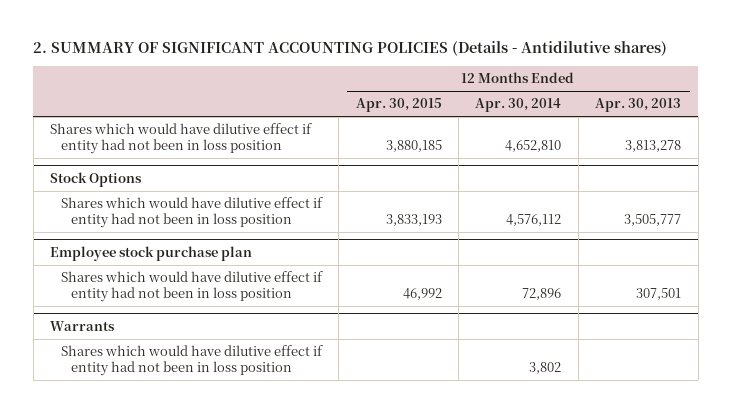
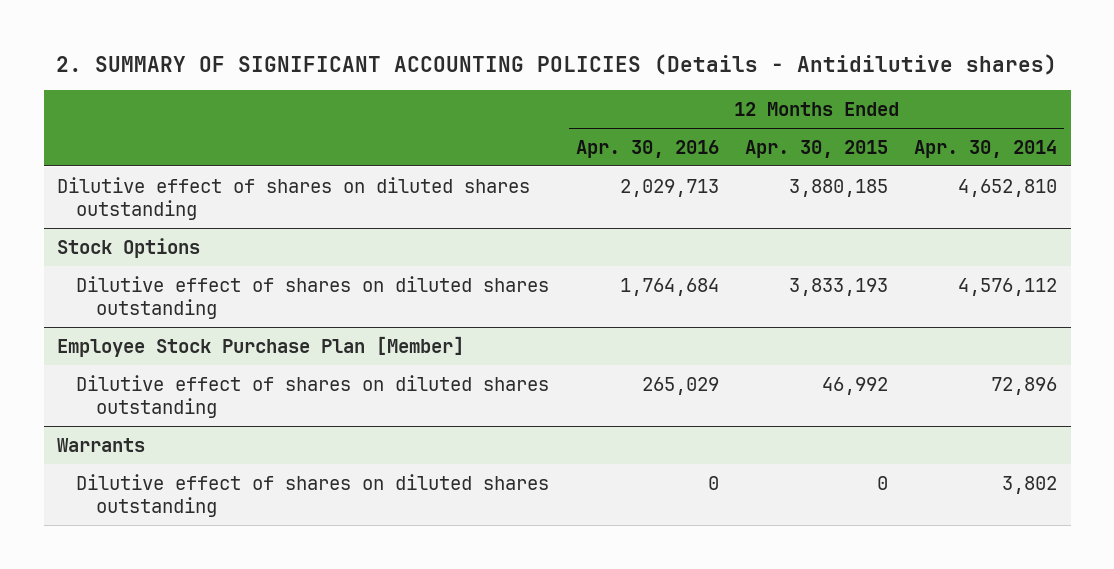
- | 12 Months Ended Apr. 30, 2015 | 12 Months Ended Apr. 30, 2014 | 12 Months Ended Apr. 30, 2013
+ | 12 Months Ended Apr. 30, 2016 | 12 Months Ended Apr. 30, 2015 | 12 Months Ended Apr. 30, 2014
- Shares which would have dilutive effect if entity had not been in loss position | 3,880,185 | 4,652,810 | 3,813,278
+ Dilutive effect of shares on diluted shares outstanding | 2,029,713 | 3,880,185 | 4,652,810
@ Stock Options
- Shares which would have dilutive effect if entity had not been in loss position | 3,833,193 | 4,576,112 | 3,505,777
- Employee stock purchase plan
- Shares which would have dilutive effect if entity had not been in loss position | 46,992 | 72,896 | 307,501
@ Stock Options
+ Dilutive effect of shares on diluted shares outstanding | 1,764,684 | 3,833,193 | 4,576,112
+ Employee Stock Purchase Plan [Member]
+ Dilutive effect of shares on diluted shares outstanding | 265,029 | 46,992 | 72,896
@ Warrants
- Shares which would have dilutive effect if entity had not been in loss position | | 3,802 |
+ Dilutive effect of shares on diluted shares outstanding | 0 | 0 | 3,802

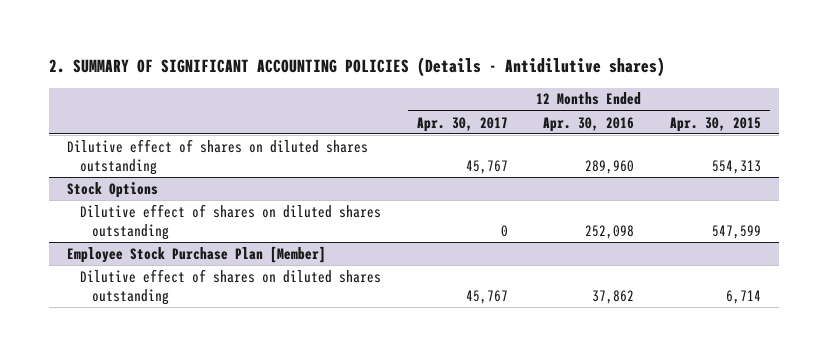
- | 12 Months Ended Apr. 30, 2016 | 12 Months Ended Apr. 30, 2015 | 12 Months Ended Apr. 30, 2014
+ | 12 Months Ended Apr. 30, 2017 | 12 Months Ended Apr. 30, 2016 | 12 Months Ended Apr. 30, 2015
- Dilutive effect of shares on diluted shares outstanding | 2,029,713 | 3,880,185 | 4,652,810
+ Dilutive effect of shares on diluted shares outstanding | 45,767 | 289,960 | 554,313
@ Stock Options
- Dilutive effect of shares on diluted shares outstanding | 1,764,684 | 3,833,193 | 4,576,112
+ Dilutive effect of shares on diluted shares outstanding | 0 | 252,098 | 547,599
@ Employee Stock Purchase Plan [Member]
- Dilutive effect of shares on diluted shares outstanding | 265,029 | 46,992 | 72,896
- Warrants
- Dilutive effect of shares on diluted shares outstanding | 0 | 0 | 3,802
@ Employee Stock Purchase Plan [Member]
+ Dilutive effect of shares on diluted shares outstanding | 45,767 | 37,862 | 6,714

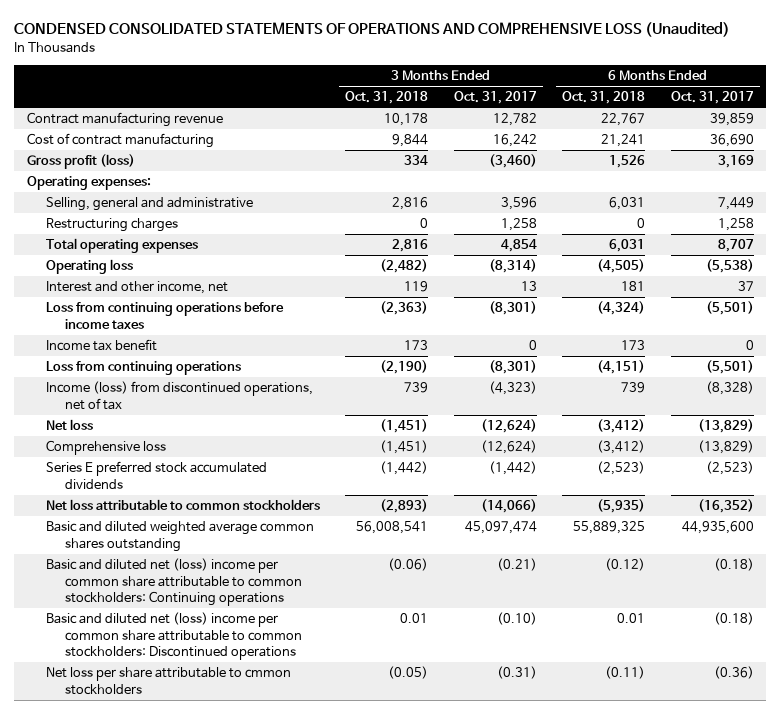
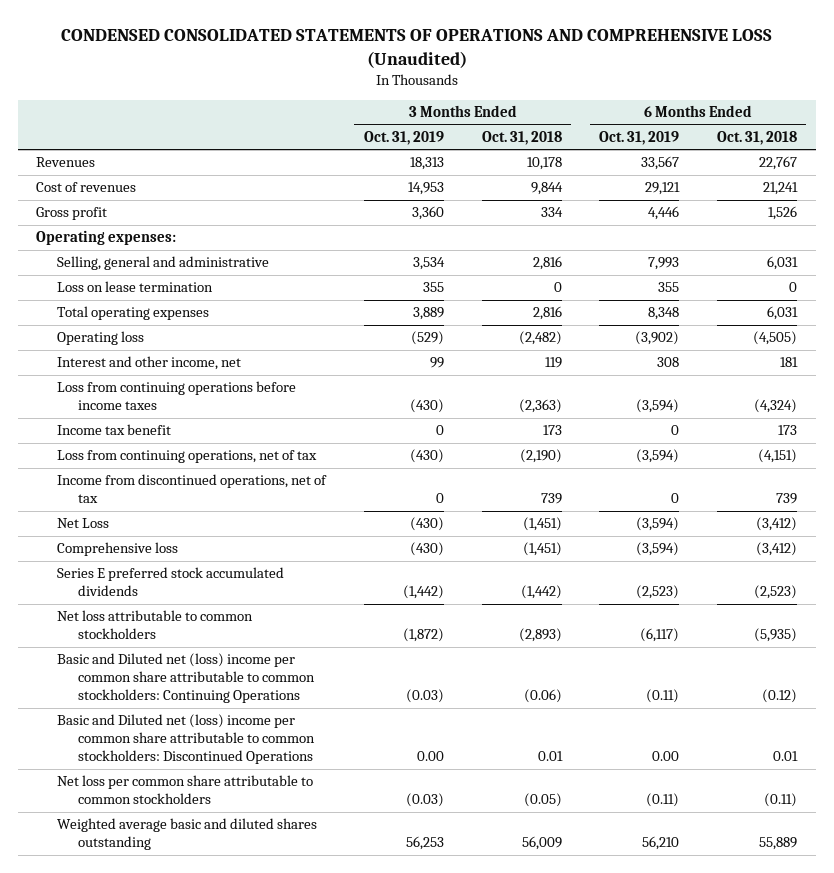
- | 3 Months Ended Oct. 31, 2018 | 3 Months Ended Oct. 31, 2017 | 6 Months Ended Oct. 31, 2018 | 6 Months Ended Oct. 31, 2017
+ | 3 Months Ended Oct. 31, 2019 | 3 Months Ended Oct. 31, 2018 | 6 Months Ended Oct. 31, 2019 | 6 Months Ended Oct. 31, 2018
- Contract manufacturing revenue | 10,178 | 12,782 | 22,767 | 39,859
- Cost of contract manufacturing | 9,844 | 16,242 | 21,241 | 36,690
- Gross profit (loss) | 334 | (3,460) | 1,526 | 3,169
+ Revenues | 18,313 | 10,178 | 33,567 | 22,767
+ Cost of revenues | 14,953 | 9,844 | 29,121 | 21,241
+ Gross profit | 3,360 | 334 | 4,446 | 1,526
- Restructuring charges | 0 | 1,258 | 0 | 1,258
+ Loss on lease termination | 355 | 0 | 355 | 0
- Loss from continuing operations | (2,190) | (8,301) | (4,151) | (5,501)
- Income (loss) from discontinued operations, net of tax | 739 | (4,323) | 739 | (8,328)
- Net loss | (1,451) | (12,624) | (3,412) | (13,829)
+ Loss from continuing operations, net of tax | (430) | (2,190) | (3,594) | (4,151)
+ Income from discontinued operations, net of tax | 0 | 739 | 0 | 739
+ Net Loss | (430) | (1,451) | (3,594) | (3,412)
- Basic and diluted weighted average common shares outstanding | 56,008,541 | 45,097,474 | 55,889,325 | 44,935,600
- Basic and diluted net (loss) income per common share attributable to common stockholders: Continuing operations | (0.06) | (0.21) | (0.12) | (0.18)
- Basic and diluted net (loss) income per common share attributable to common stockholders: Discontinued operations | 0.01 | (0.10) | 0.01 | (0.18)
- Net loss per share attributable to cmmon stockholders | (0.05) | (0.31) | (0.11) | (0.36)
+ Basic and Diluted net (loss) income per common share attributable to common stockholders: Continuing Operations | (0.03) | (0.06) | (0.11) | (0.12)
+ Basic and Diluted net (loss) income per common share attributable to common stockholders: Discontinued Operations | 0.00 | 0.01 | 0.00 | 0.01
+ Net loss per common share attributable to common stockholders | (0.03) | (0.05) | (0.11) | (0.11)
+ Weighted average basic and diluted shares outstanding | 56,253 | 56,009 | 56,210 | 55,889

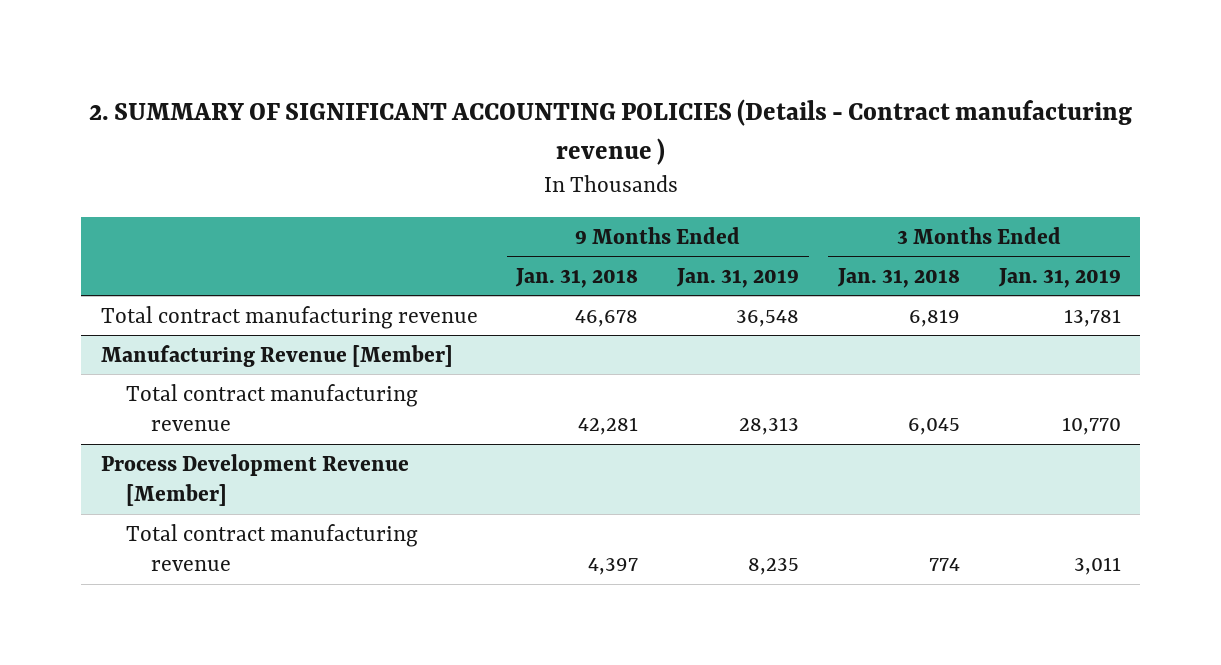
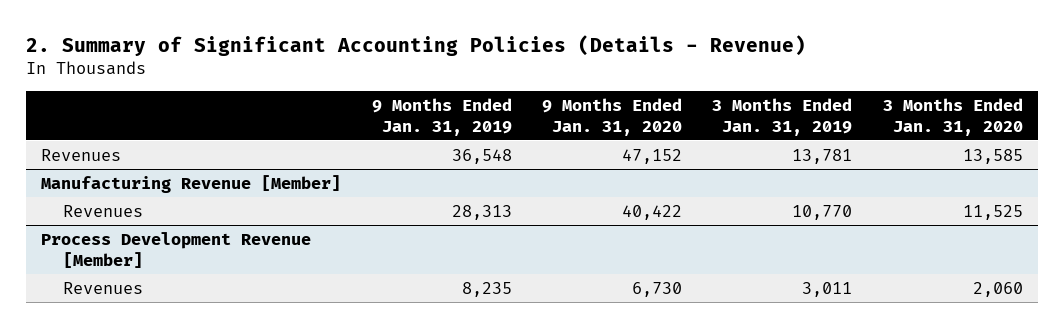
- 2. SUMMARY OF SIGNIFICANT ACCOUNTING POLICIES (Details - Contract manufacturing revenue )
+ 2. Summary of Significant Accounting Policies (Details - Revenue)
- | 9 Months Ended Jan. 31, 2018 | 9 Months Ended Jan. 31, 2019 | 3 Months Ended Jan. 31, 2018 | 3 Months Ended Jan. 31, 2019
+ | 9 Months Ended Jan. 31, 2019 | 9 Months Ended Jan. 31, 2020 | 3 Months Ended Jan. 31, 2019 | 3 Months Ended Jan. 31, 2020
- Total contract manufacturing revenue | 46,678 | 36,548 | 6,819 | 13,781
+ Revenues | 36,548 | 47,152 | 13,781 | 13,585
@ Manufacturing Revenue [Member]
- Total contract manufacturing revenue | 42,281 | 28,313 | 6,045 | 10,770
+ Revenues | 28,313 | 40,422 | 10,770 | 11,525
@ Process Development Revenue [Member]
- Total contract manufacturing revenue | 4,397 | 8,235 | 774 | 3,011
+ Revenues | 8,235 | 6,730 | 3,011 | 2,060

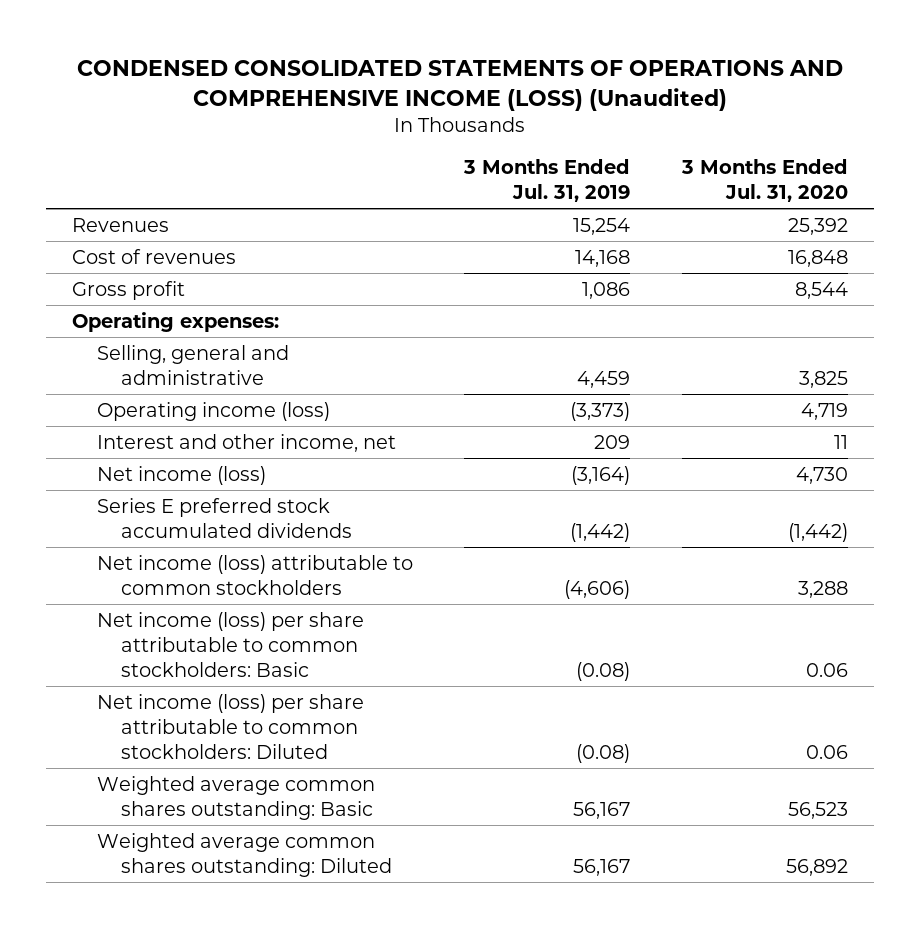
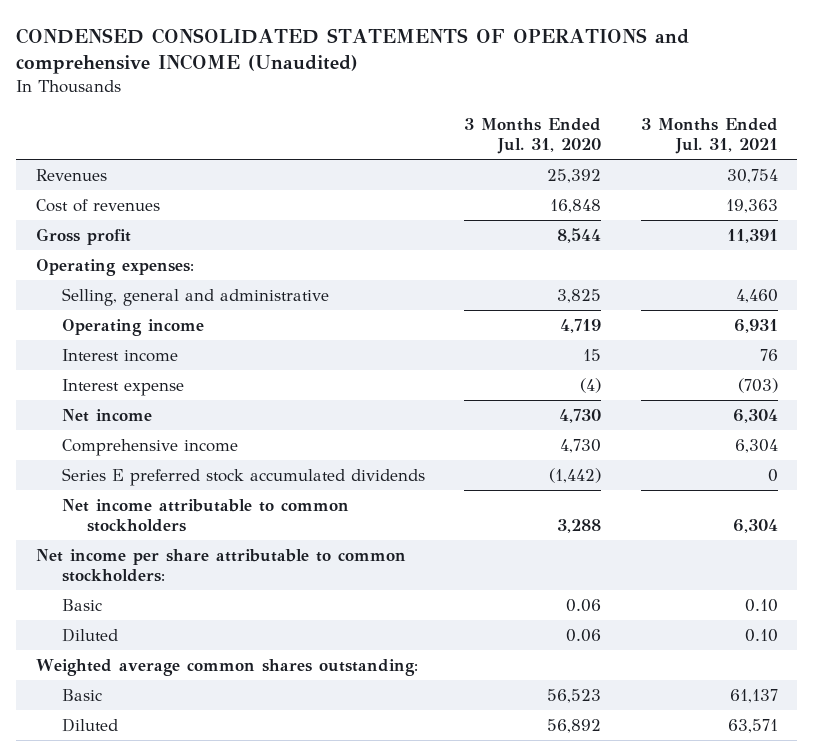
- CONDENSED CONSOLIDATED STATEMENTS OF OPERATIONS AND COMPREHENSIVE INCOME (LOSS) (Unaudited)
+ CONDENSED CONSOLIDATED STATEMENTS OF OPERATIONS and comprehensive INCOME (Unaudited)
- | 3 Months Ended Jul. 31, 2019 | 3 Months Ended Jul. 31, 2020
+ | 3 Months Ended Jul. 31, 2020 | 3 Months Ended Jul. 31, 2021
- Operating income (loss) | (3,373) | 4,719
- Interest and other income, net | 209 | 11
- Net income (loss) | (3,164) | 4,730
+ Operating income | 4,719 | 6,931
+ Interest income | 15 | 76
+ Interest expense | (4) | (703)
+ Net income | 4,730 | 6,304
+ Comprehensive income | 4,730 | 6,304
- Net income (loss) attributable to common stockholders | (4,606) | 3,288
- Net income (loss) per share attributable to common stockholders: Basic | (0.08) | 0.06
- Net income (loss) per share attributable to common stockholders: Diluted | (0.08) | 0.06
- Weighted average common shares outstanding: Basic | 56,167 | 56,523
- Weighted average common shares outstanding: Diluted | 56,167 | 56,892
+ Net income attributable to common stockholders | 3,288 | 6,304
+ Net income per share attributable to common stockholders:
+ Basic | 0.06 | 0.10
+ Diluted | 0.06 | 0.10
+ Weighted average common shares outstanding:
+ Basic | 56,523 | 61,137
+ Diluted | 56,892 | 63,571

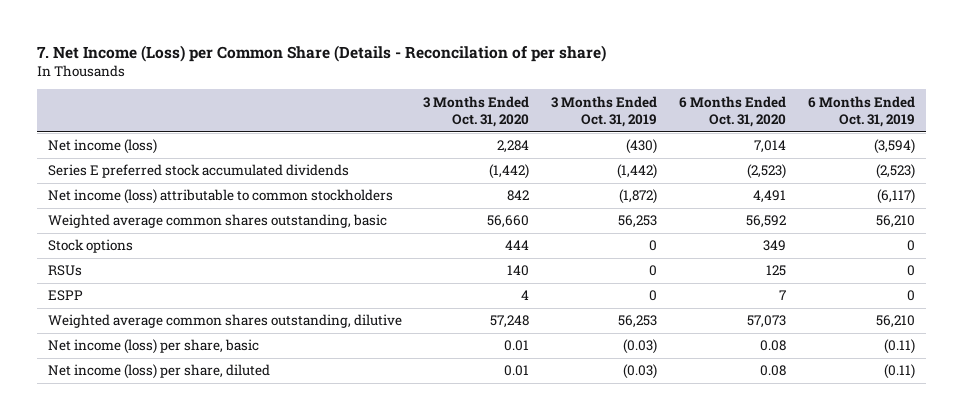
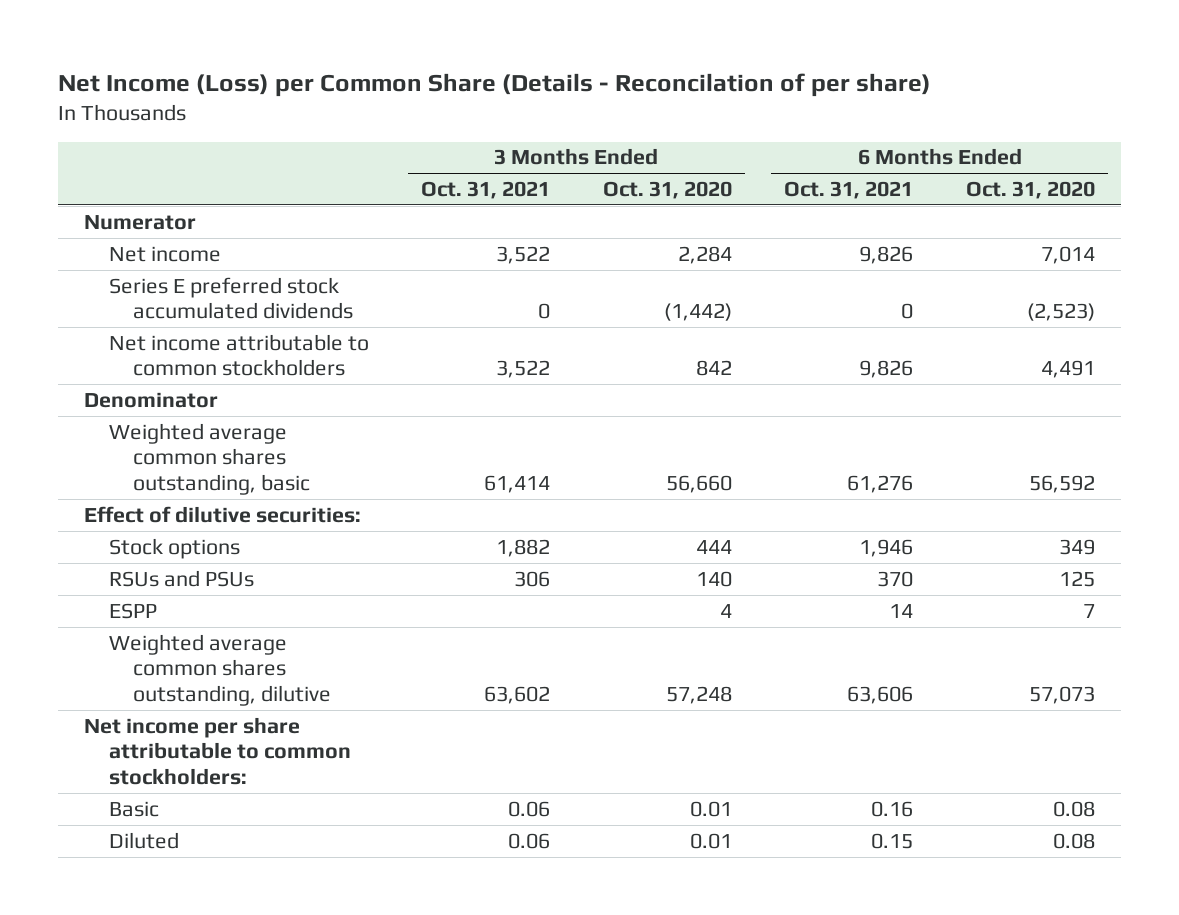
- 7. Net Income (Loss) per Common Share (Details - Reconcilation of per share)
+ Net Income (Loss) per Common Share (Details - Reconcilation of per share)
- | 3 Months Ended Oct. 31, 2020 | 3 Months Ended Oct. 31, 2019 | 6 Months Ended Oct. 31, 2020 | 6 Months Ended Oct. 31, 2019
+ | 3 Months Ended Oct. 31, 2021 | 3 Months Ended Oct. 31, 2020 | 6 Months Ended Oct. 31, 2021 | 6 Months Ended Oct. 31, 2020
- Net income (loss) | 2,284 | (430) | 7,014 | (3,594)
+ Numerator
+ Net income | 3,522 | 2,284 | 9,826 | 7,014
- Net income (loss) attributable to common stockholders | 842 | (1,872) | 4,491 | (6,117)
+ Net income attributable to common stockholders | 3,522 | 842 | 9,826 | 4,491
+ Denominator
+ Effect of dilutive securities:
- RSUs | 140 | 0 | 125 | 0
+ RSUs and PSUs | 306 | 140 | 370 | 125
- Net income (loss) per share, basic | 0.01 | (0.03) | 0.08 | (0.11)
- Net income (loss) per share, diluted | 0.01 | (0.03) | 0.08 | (0.11)
+ Net income per share attributable to common stockholders:
+ Basic | 0.06 | 0.01 | 0.16 | 0.08
+ Diluted | 0.06 | 0.01 | 0.15 | 0.08

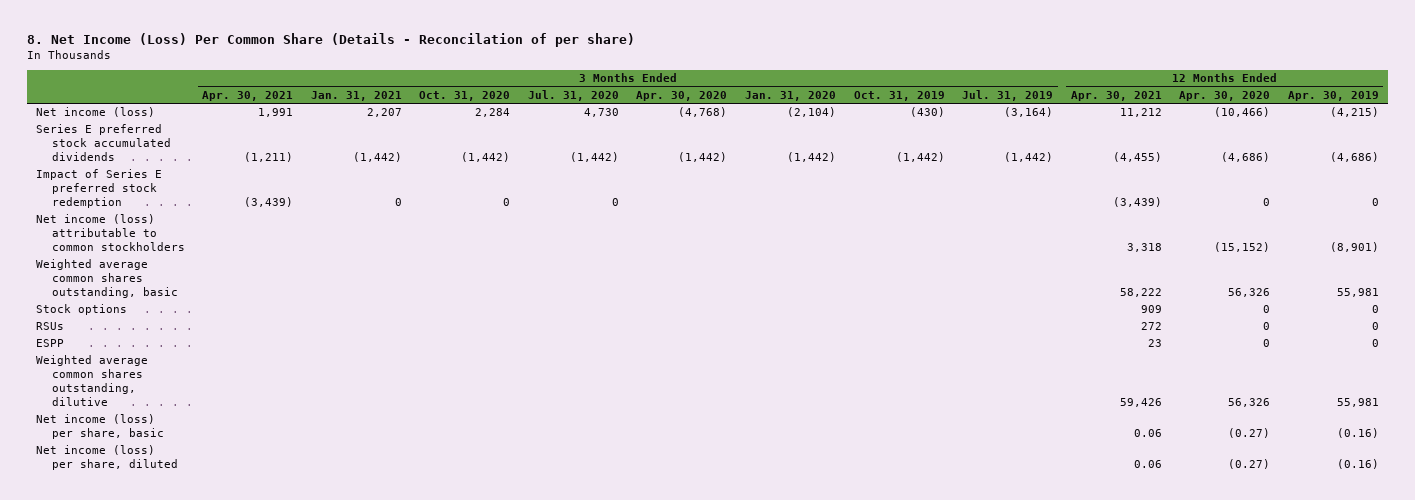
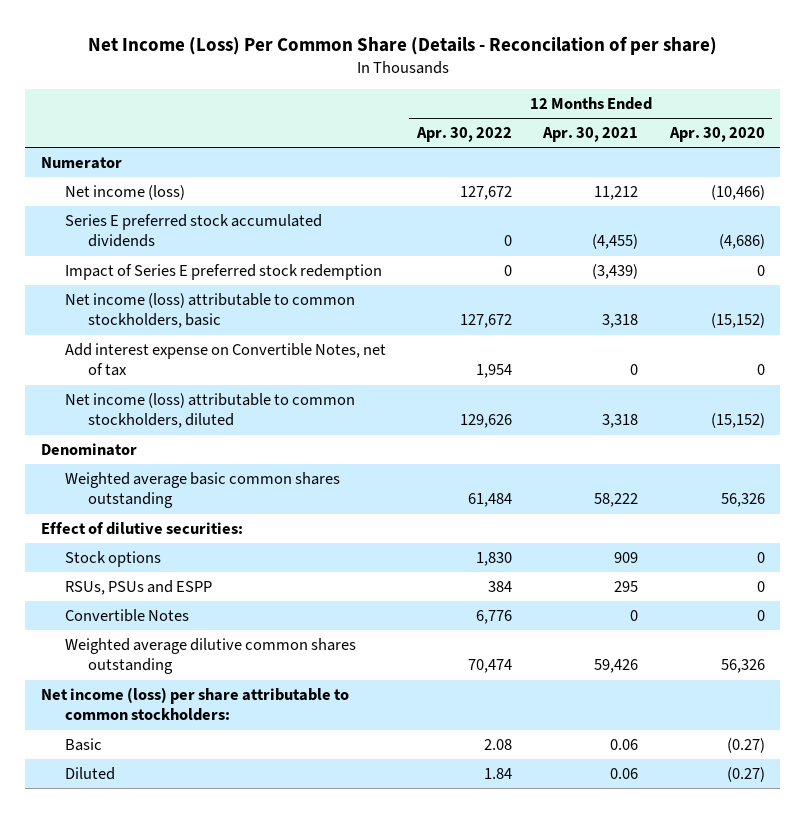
- 8. Net Income (Loss) Per Common Share (Details - Reconcilation of per share)
+ Net Income (Loss) Per Common Share (Details - Reconcilation of per share)
- | 3 Months Ended Apr. 30, 2021 | 3 Months Ended Jan. 31, 2021 | 3 Months Ended Oct. 31, 2020 | 3 Months Ended Jul. 31, 2020 | 3 Months Ended Apr. 30, 2020 | 3 Months Ended Jan. 31, 2020 | 3 Months Ended Oct. 31, 2019 | 3 Months Ended Jul. 31, 2019 | 12 Months Ended Apr. 30, 2021 | 12 Months Ended Apr. 30, 2020 | 12 Months Ended Apr. 30, 2019
+ | 12 Months Ended Apr. 30, 2022 | 12 Months Ended Apr. 30, 2021 | 12 Months Ended Apr. 30, 2020
+ Numerator
- Net income (loss) attributable to common stockholders | | | | | | | | | 3,318 | (15,152) | (8,901)
- Weighted average common shares outstanding, basic | | | | | | | | | 58,222 | 56,326 | 55,981
+ Net income (loss) attributable to common stockholders, basic | 127,672 | 3,318 | (15,152)
+ Add interest expense on Convertible Notes, net of tax | 1,954 | 0 | 0
+ Net income (loss) attributable to common stockholders, diluted | 129,626 | 3,318 | (15,152)
+ Denominator
+ Weighted average basic common shares outstanding | 61,484 | 58,222 | 56,326
+ Effect of dilutive securities:
- RSUs | | | | | | | | | 272 | 0 | 0
- ESPP | | | | | | | | | 23 | 0 | 0
- Weighted average common shares outstanding, dilutive | | | | | | | | | 59,426 | 56,326 | 55,981
- Net income (loss) per share, basic | | | | | | | | | 0.06 | (0.27) | (0.16)
- Net income (loss) per share, diluted | | | | | | | | | 0.06 | (0.27) | (0.16)
+ RSUs, PSUs and ESPP | 384 | 295 | 0
+ Convertible Notes | 6,776 | 0 | 0
+ Weighted average dilutive common shares outstanding | 70,474 | 59,426 | 56,326
+ Net income (loss) per share attributable to common stockholders:
+ Basic | 2.08 | 0.06 | (0.27)
+ Diluted | 1.84 | 0.06 | (0.27)

